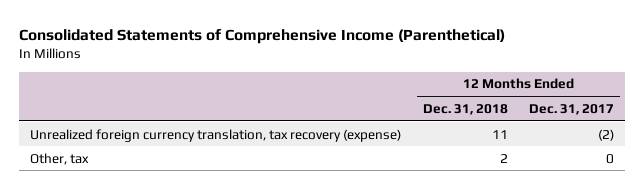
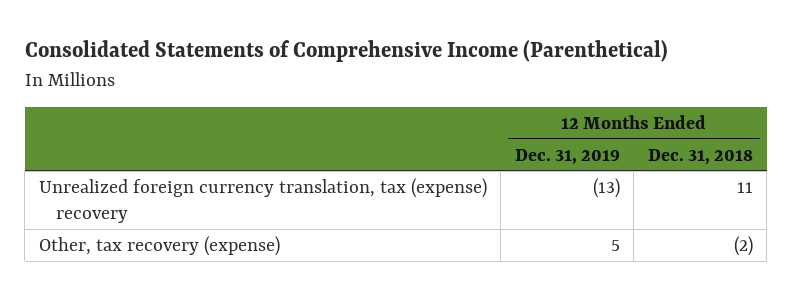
- | 12 Months Ended Dec. 31, 2018 | 12 Months Ended Dec. 31, 2017
+ | 12 Months Ended Dec. 31, 2019 | 12 Months Ended Dec. 31, 2018
- Unrealized foreign currency translation, tax recovery (expense) | 11 | (2)
- Other, tax | 2 | 0
+ Unrealized foreign currency translation, tax (expense) recovery | (13) | 11
+ Other, tax recovery (expense) | 5 | (2)

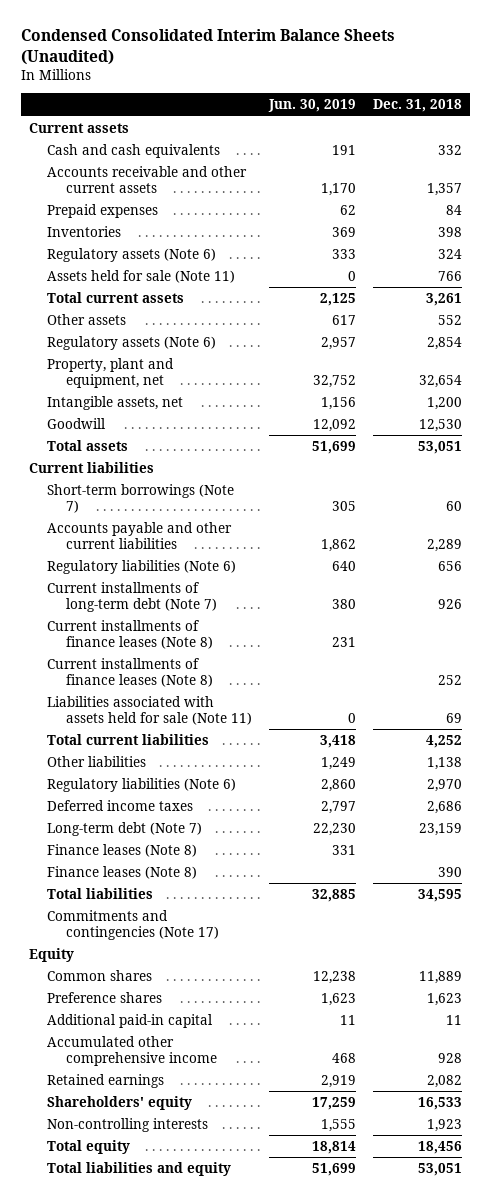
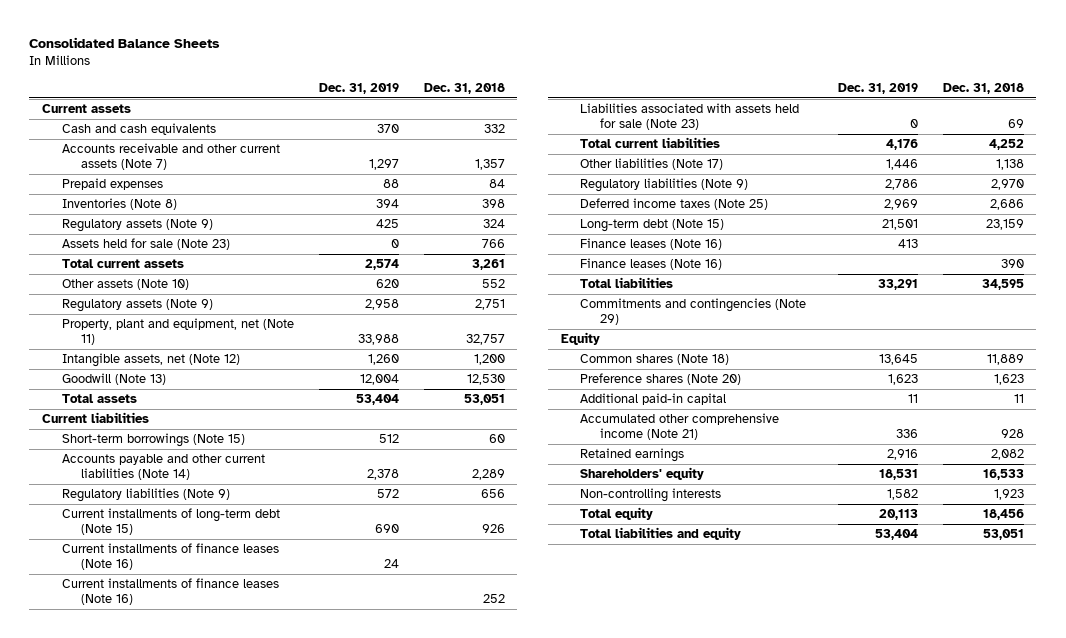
- Condensed Consolidated Interim Balance Sheets (Unaudited)
+ Consolidated Balance Sheets
- | Jun. 30, 2019 | Dec. 31, 2018
+ | Dec. 31, 2019 | Dec. 31, 2018
- Accounts receivable and other current assets | 1,170 | 1,357
+ Accounts receivable and other current assets (Note 7) | 1,297 | 1,357
- Inventories | 369 | 398
- Regulatory assets (Note 6) | 333 | 324
- Assets held for sale (Note 11) | 0 | 766
+ Inventories (Note 8) | 394 | 398
+ Regulatory assets (Note 9) | 425 | 324
+ Assets held for sale (Note 23) | 0 | 766
- Other assets | 617 | 552
- Regulatory assets (Note 6) | 2,957 | 2,854
- Property, plant and equipment, net | 32,752 | 32,654
- Intangible assets, net | 1,156 | 1,200
- Goodwill | 12,092 | 12,530
+ Other assets (Note 10) | 620 | 552
+ Regulatory assets (Note 9) | 2,958 | 2,751
+ Property, plant and equipment, net (Note 11) | 33,988 | 32,757
+ Intangible assets, net (Note 12) | 1,260 | 1,200
+ Goodwill (Note 13) | 12,004 | 12,530
- Short-term borrowings (Note 7) | 305 | 60
- Accounts payable and other current liabilities | 1,862 | 2,289
- Regulatory liabilities (Note 6) | 640 | 656
- Current installments of long-term debt (Note 7) | 380 | 926
- Current installments of finance leases (Note 8) | 231 |
- Current installments of finance leases (Note 8) | | 252
- Liabilities associated with assets held for sale (Note 11) | 0 | 69
+ Short-term borrowings (Note 15) | 512 | 60
+ Accounts payable and other current liabilities (Note 14) | 2,378 | 2,289
+ Regulatory liabilities (Note 9) | 572 | 656
+ Current installments of long-term debt (Note 15) | 690 | 926
+ Current installments of finance leases (Note 16) | 24 |
+ Current installments of finance leases (Note 16) | | 252
+ Liabilities associated with assets held for sale (Note 23) | 0 | 69
- Other liabilities | 1,249 | 1,138
- Regulatory liabilities (Note 6) | 2,860 | 2,970
- Deferred income taxes | 2,797 | 2,686
- Long-term debt (Note 7) | 22,230 | 23,159
- Finance leases (Note 8) | 331 |
- Finance leases (Note 8) | | 390
+ Other liabilities (Note 17) | 1,446 | 1,138
+ Regulatory liabilities (Note 9) | 2,786 | 2,970
+ Deferred income taxes (Note 25) | 2,969 | 2,686
+ Long-term debt (Note 15) | 21,501 | 23,159
+ Finance leases (Note 16) | 413 |
+ Finance leases (Note 16) | | 390
- Commitments and contingencies (Note 17)
+ Commitments and contingencies (Note 29)
- Common shares | 12,238 | 11,889
- Preference shares | 1,623 | 1,623
+ Common shares (Note 18) | 13,645 | 11,889
+ Preference shares (Note 20) | 1,623 | 1,623
- Accumulated other comprehensive income | 468 | 928
+ Accumulated other comprehensive income (Note 21) | 336 | 928

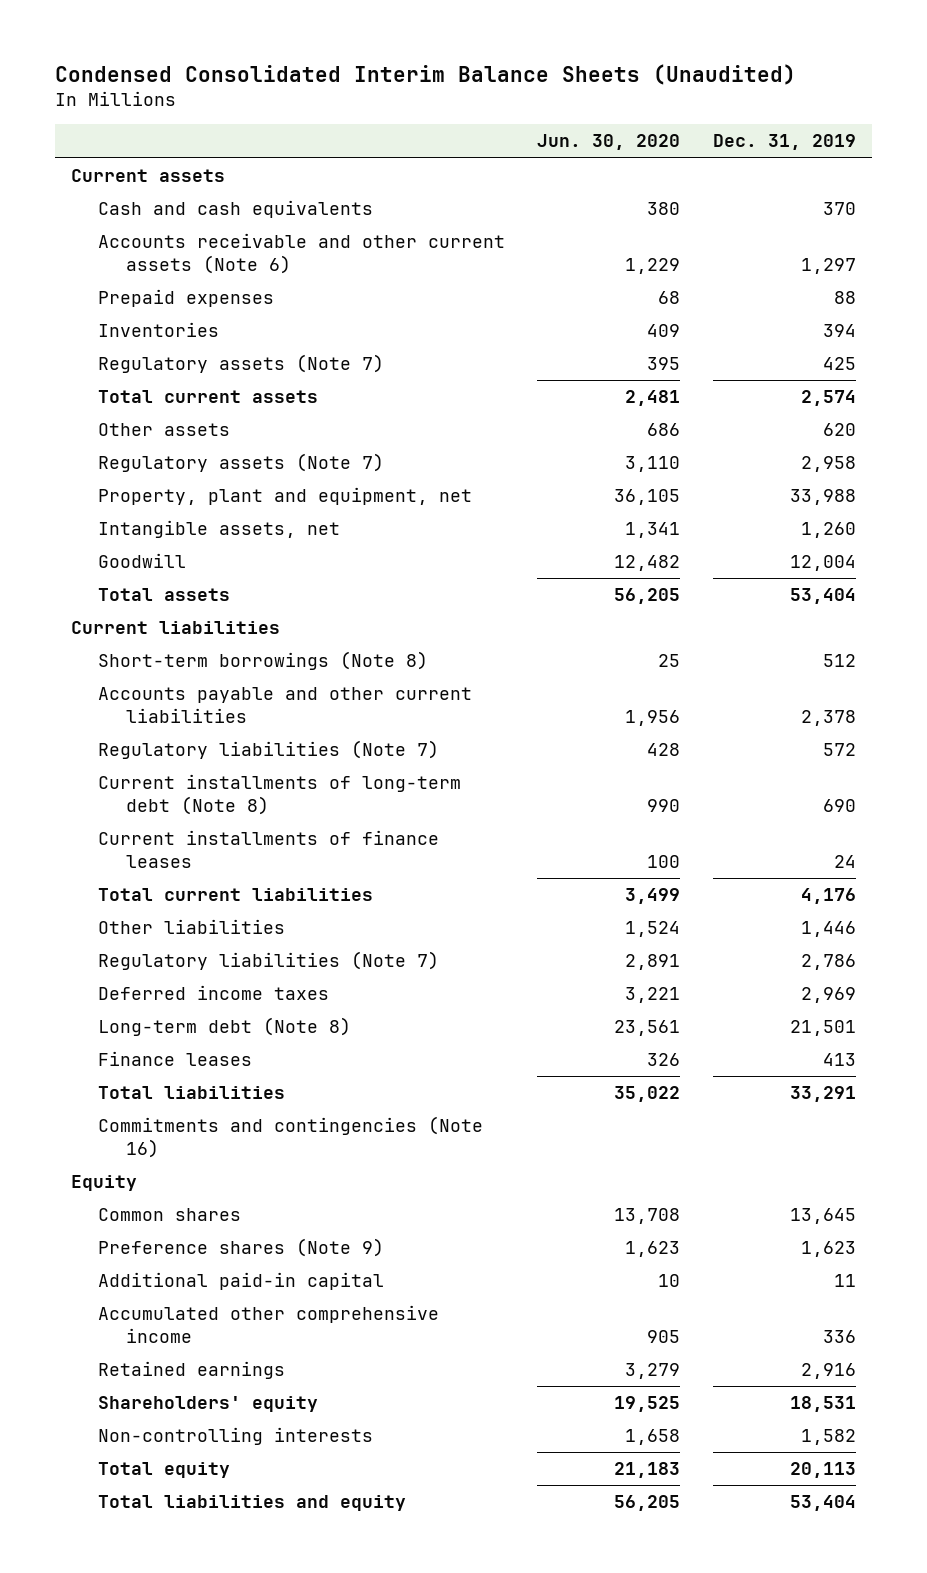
- Consolidated Balance Sheets
+ Condensed Consolidated Interim Balance Sheets (Unaudited)
- | Dec. 31, 2019 | Dec. 31, 2018
+ | Jun. 30, 2020 | Dec. 31, 2019
- Accounts receivable and other current assets (Note 7) | 1,297 | 1,357
+ Accounts receivable and other current assets (Note 6) | 1,229 | 1,297
- Inventories (Note 8) | 394 | 398
- Regulatory assets (Note 9) | 425 | 324
- Assets held for sale (Note 23) | 0 | 766
+ Inventories | 409 | 394
+ Regulatory assets (Note 7) | 395 | 425
- Other assets (Note 10) | 620 | 552
- Regulatory assets (Note 9) | 2,958 | 2,751
- Property, plant and equipment, net (Note 11) | 33,988 | 32,757
- Intangible assets, net (Note 12) | 1,260 | 1,200
- Goodwill (Note 13) | 12,004 | 12,530
+ Other assets | 686 | 620
+ Regulatory assets (Note 7) | 3,110 | 2,958
+ Property, plant and equipment, net | 36,105 | 33,988
+ Intangible assets, net | 1,341 | 1,260
+ Goodwill | 12,482 | 12,004
- Short-term borrowings (Note 15) | 512 | 60
- Accounts payable and other current liabilities (Note 14) | 2,378 | 2,289
- Regulatory liabilities (Note 9) | 572 | 656
- Current installments of long-term debt (Note 15) | 690 | 926
- Current installments of finance leases (Note 16) | 24 |
- Current installments of finance leases (Note 16) | | 252
- Liabilities associated with assets held for sale (Note 23) | 0 | 69
+ Short-term borrowings (Note 8) | 25 | 512
+ Accounts payable and other current liabilities | 1,956 | 2,378
+ Regulatory liabilities (Note 7) | 428 | 572
+ Current installments of long-term debt (Note 8) | 990 | 690
+ Current installments of finance leases | 100 | 24
- Other liabilities (Note 17) | 1,446 | 1,138
- Regulatory liabilities (Note 9) | 2,786 | 2,970
- Deferred income taxes (Note 25) | 2,969 | 2,686
- Long-term debt (Note 15) | 21,501 | 23,159
- Finance leases (Note 16) | 413 |
- Finance leases (Note 16) | | 390
+ Other liabilities | 1,524 | 1,446
+ Regulatory liabilities (Note 7) | 2,891 | 2,786
+ Deferred income taxes | 3,221 | 2,969
+ Long-term debt (Note 8) | 23,561 | 21,501
+ Finance leases | 326 | 413
- Commitments and contingencies (Note 29)
+ Commitments and contingencies (Note 16)
- Common shares (Note 18) | 13,645 | 11,889
- Preference shares (Note 20) | 1,623 | 1,623
+ Common shares | 13,708 | 13,645
+ Preference shares (Note 9) | 1,623 | 1,623
- Accumulated other comprehensive income (Note 21) | 336 | 928
+ Accumulated other comprehensive income | 905 | 336

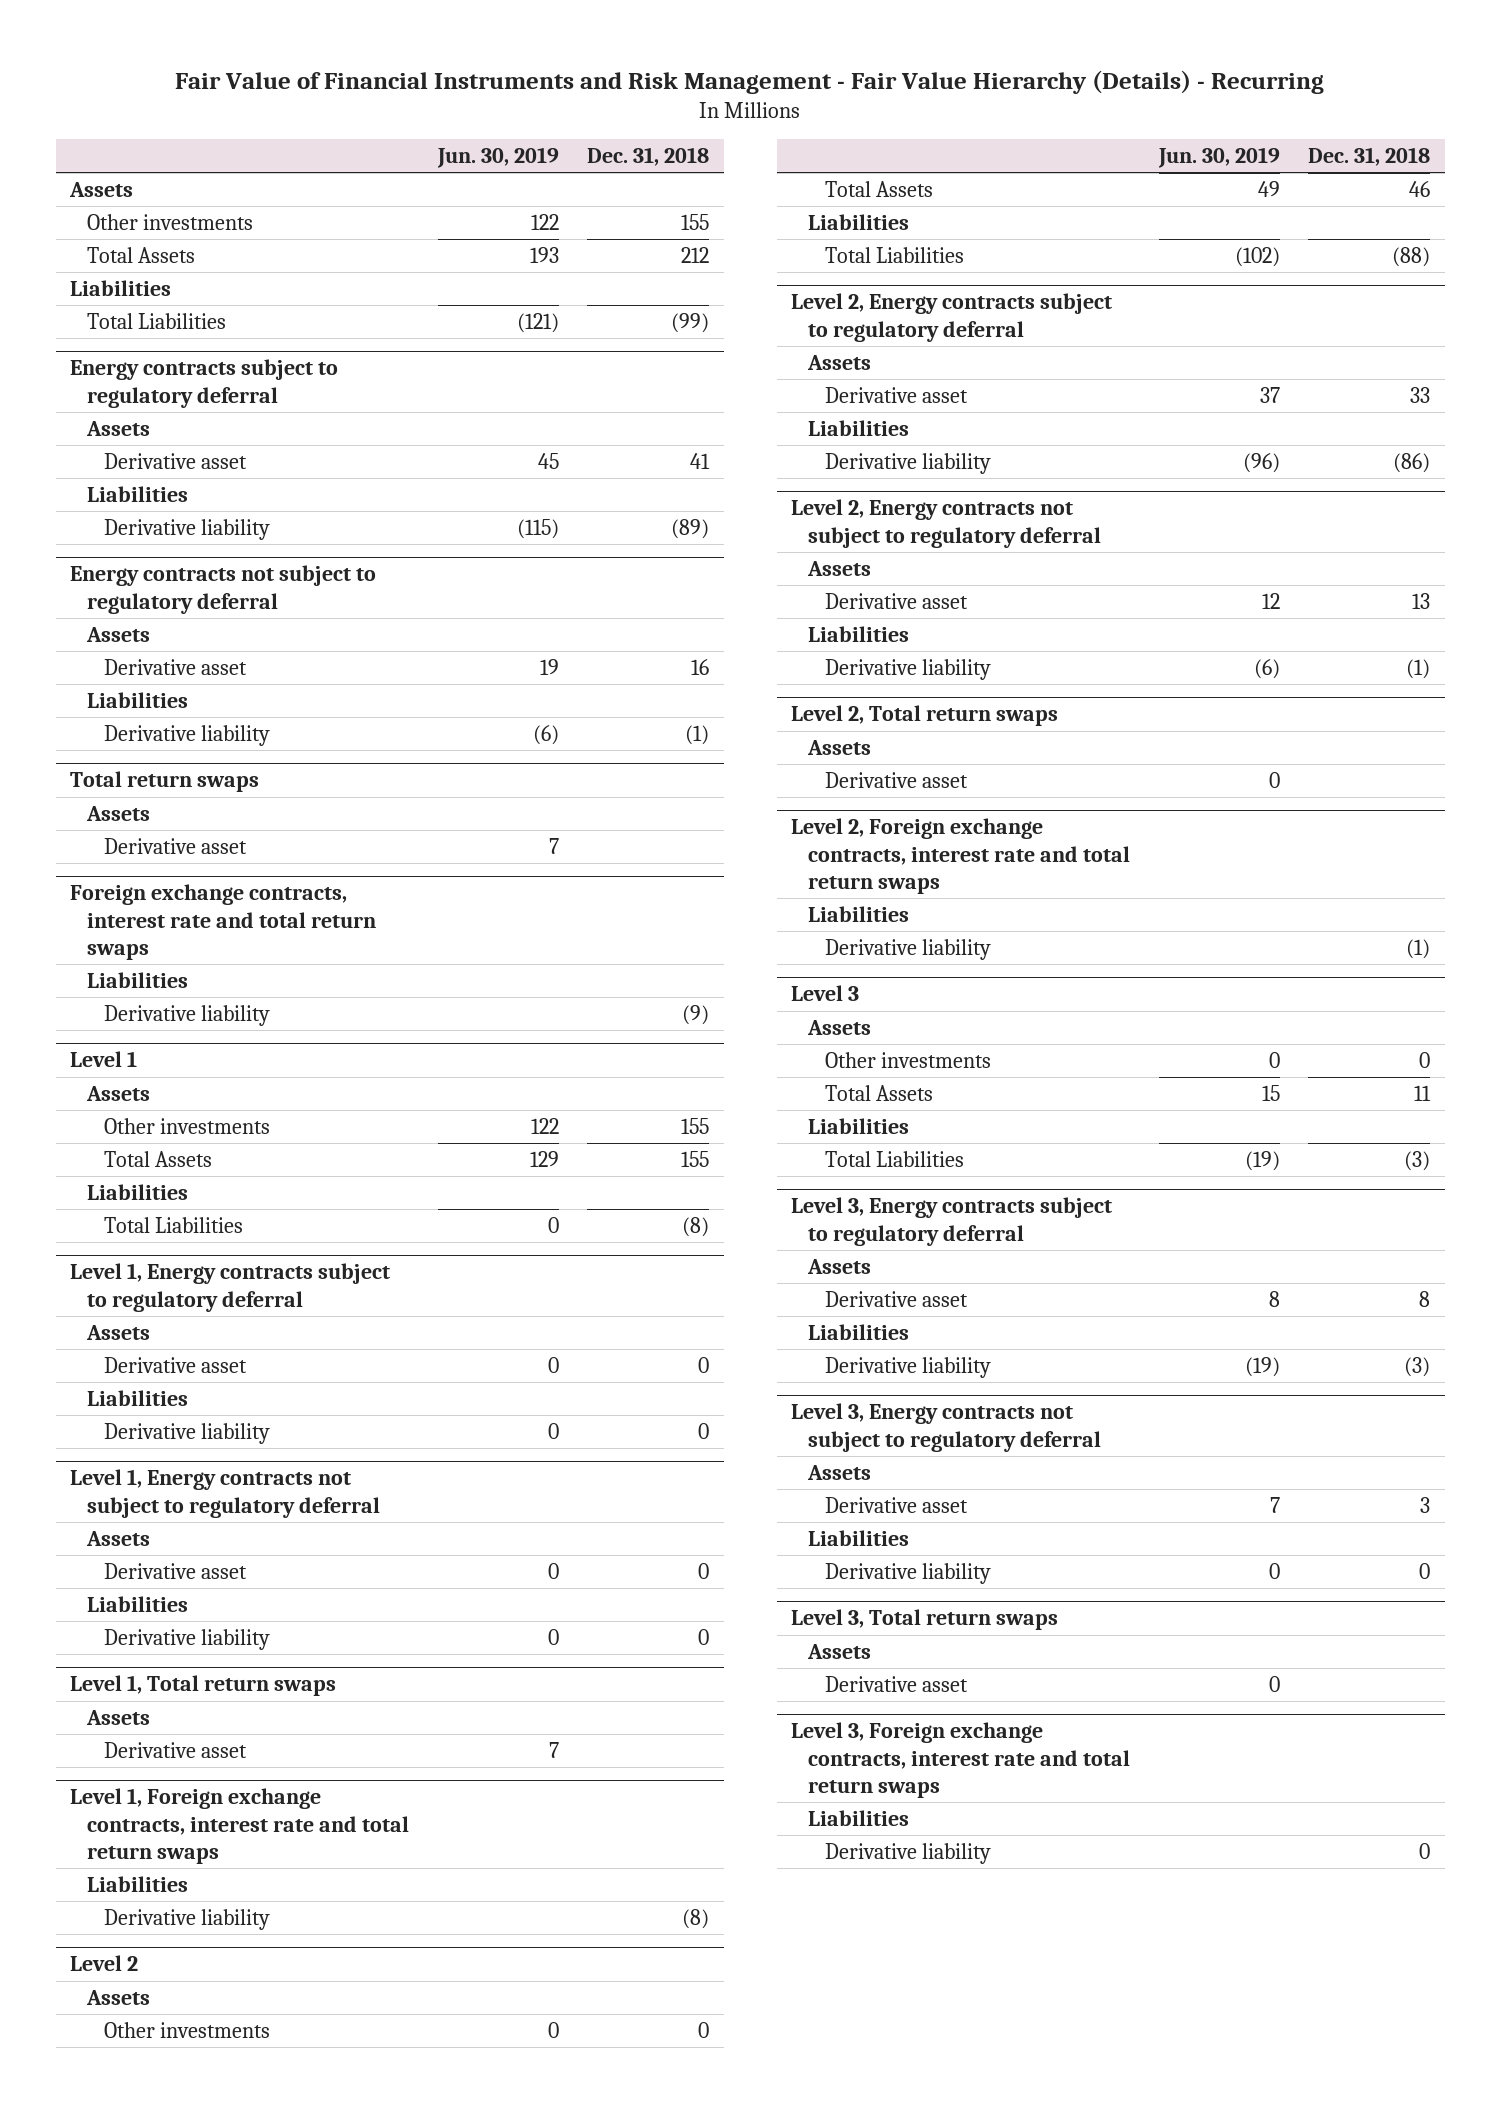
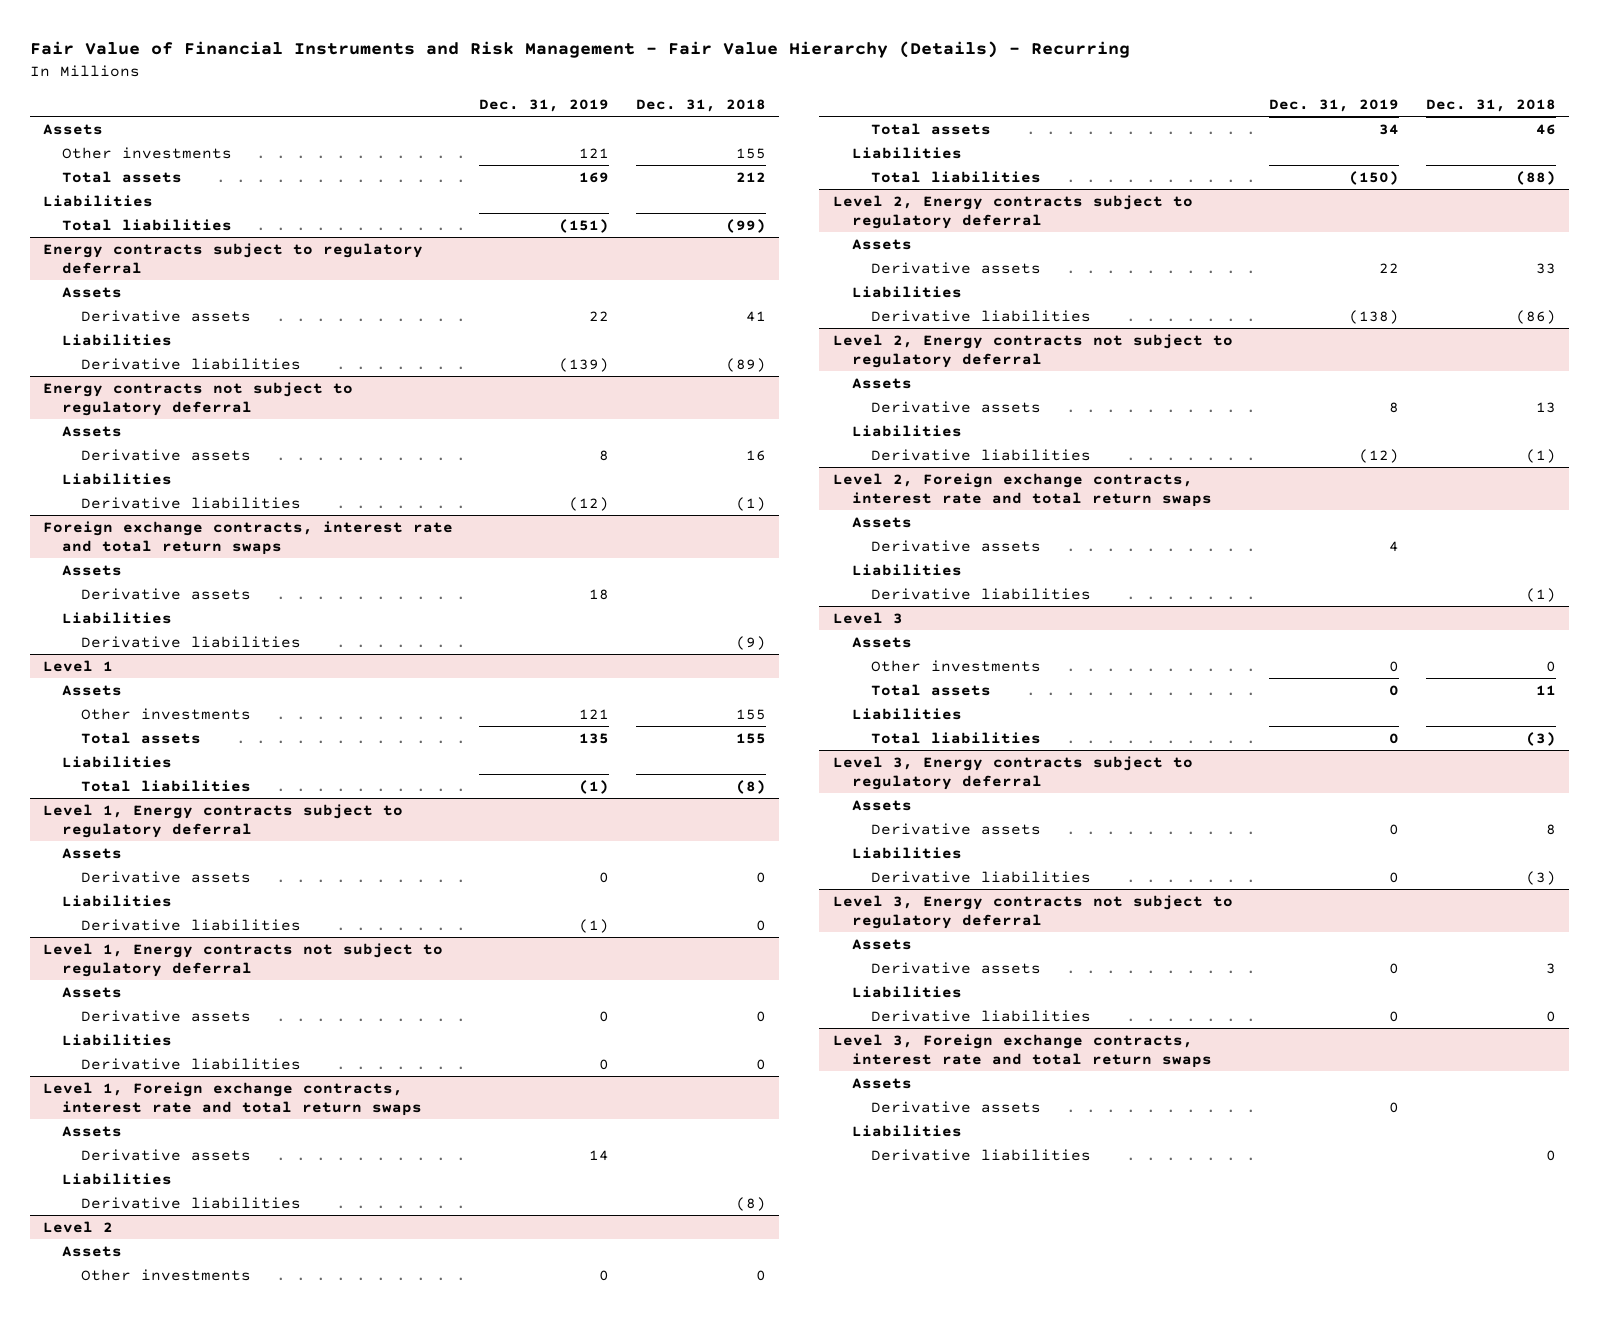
- | Jun. 30, 2019 | Dec. 31, 2018
+ | Dec. 31, 2019 | Dec. 31, 2018
- Total Assets | 193 | 212
+ Total assets | 169 | 212
- Total Liabilities | (121) | (99)
+ Total liabilities | (151) | (99)
@ Energy contracts subject to regulatory deferral
- Derivative asset | 45 | 41
+ Derivative assets | 22 | 41
- Derivative liability | (115) | (89)
+ Derivative liabilities | (139) | (89)
@ Energy contracts not subject to regulatory deferral
- Derivative asset | 19 | 16
+ Derivative assets | 8 | 16
- Derivative liability | (6) | (1)
- Total return swaps
- Assets
- Derivative asset | 7 |
@ Energy contracts not subject to regulatory deferral
+ Derivative liabilities | (12) | (1)
@ Foreign exchange contracts, interest rate and total return swaps
+ Assets
+ Derivative assets | 18 |
- Derivative liability | | (9)
+ Derivative liabilities | | (9)
@ Level 1
- Total Assets | 129 | 155
+ Total assets | 135 | 155
- Total Liabilities | 0 | (8)
+ Total liabilities | (1) | (8)
@ Level 1, Energy contracts subject to regulatory deferral
- Derivative asset | 0 | 0
+ Derivative assets | 0 | 0
- Derivative liability | 0 | 0
+ Derivative liabilities | (1) | 0
@ Level 1, Energy contracts not subject to regulatory deferral
- Derivative asset | 0 | 0
+ Derivative assets | 0 | 0
- Derivative liability | 0 | 0
- Level 1, Total return swaps
- Assets
- Derivative asset | 7 |
@ Level 1, Energy contracts not subject to regulatory deferral
+ Derivative liabilities | 0 | 0
@ Level 1, Foreign exchange contracts, interest rate and total return swaps
+ Assets
+ Derivative assets | 14 |
- Derivative liability | | (8)
+ Derivative liabilities | | (8)
@ Level 2
- Total Assets | 49 | 46
+ Total assets | 34 | 46
- Total Liabilities | (102) | (88)
+ Total liabilities | (150) | (88)
@ Level 2, Energy contracts subject to regulatory deferral
- Derivative asset | 37 | 33
+ Derivative assets | 22 | 33
- Derivative liability | (96) | (86)
+ Derivative liabilities | (138) | (86)
@ Level 2, Energy contracts not subject to regulatory deferral
- Derivative asset | 12 | 13
+ Derivative assets | 8 | 13
- Derivative liability | (6) | (1)
- Level 2, Total return swaps
- Assets
- Derivative asset | 0 |
@ Level 2, Energy contracts not subject to regulatory deferral
+ Derivative liabilities | (12) | (1)
@ Level 2, Foreign exchange contracts, interest rate and total return swaps
+ Assets
+ Derivative assets | 4 |
- Derivative liability | | (1)
+ Derivative liabilities | | (1)
@ Level 3
- Total Assets | 15 | 11
+ Total assets | 0 | 11
- Total Liabilities | (19) | (3)
+ Total liabilities | 0 | (3)
@ Level 3, Energy contracts subject to regulatory deferral
- Derivative asset | 8 | 8
+ Derivative assets | 0 | 8
- Derivative liability | (19) | (3)
+ Derivative liabilities | 0 | (3)
@ Level 3, Energy contracts not subject to regulatory deferral
- Derivative asset | 7 | 3
+ Derivative assets | 0 | 3
- Derivative liability | 0 | 0
- Level 3, Total return swaps
- Assets
- Derivative asset | 0 |
@ Level 3, Energy contracts not subject to regulatory deferral
+ Derivative liabilities | 0 | 0
@ Level 3, Foreign exchange contracts, interest rate and total return swaps
+ Assets
+ Derivative assets | 0 |
- Derivative liability | | 0
+ Derivative liabilities | | 0

